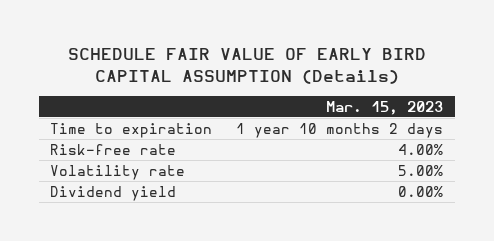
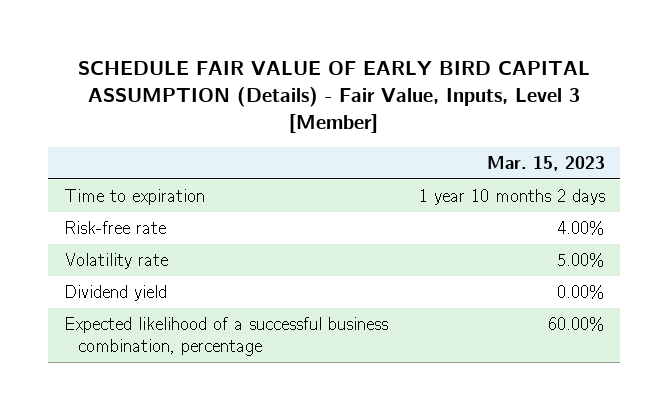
- SCHEDULE FAIR VALUE OF EARLY BIRD CAPITAL ASSUMPTION (Details)
+ SCHEDULE FAIR VALUE OF EARLY BIRD CAPITAL ASSUMPTION (Details) - Fair Value, Inputs, Level 3 [Member]
+ Expected likelihood of a successful business combination, percentage | 60.00%

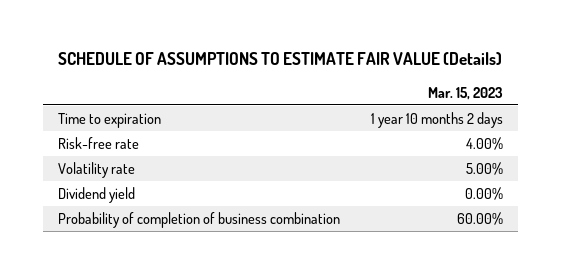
- SCHEDULE FAIR VALUE OF EARLY BIRD CAPITAL ASSUMPTION (Details) - Fair Value, Inputs, Level 3 [Member]
+ SCHEDULE OF ASSUMPTIONS TO ESTIMATE FAIR VALUE (Details)
- Expected likelihood of a successful business combination, percentage | 60.00%
+ Probability of completion of business combination | 60.00%

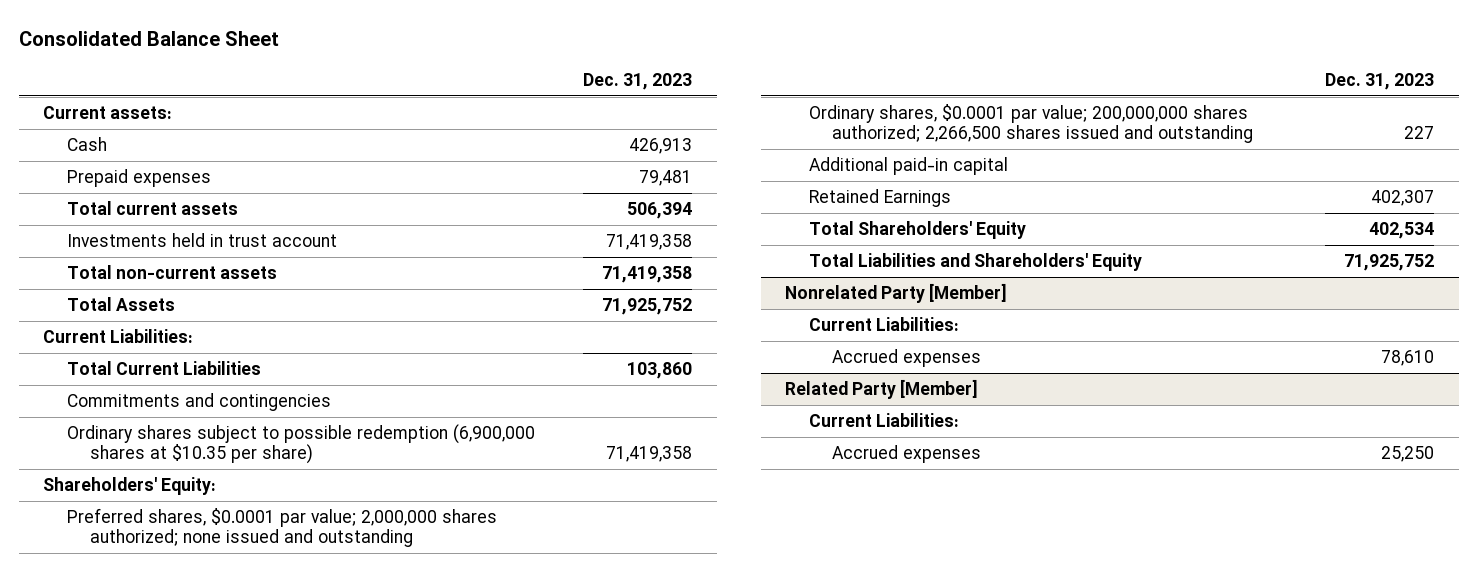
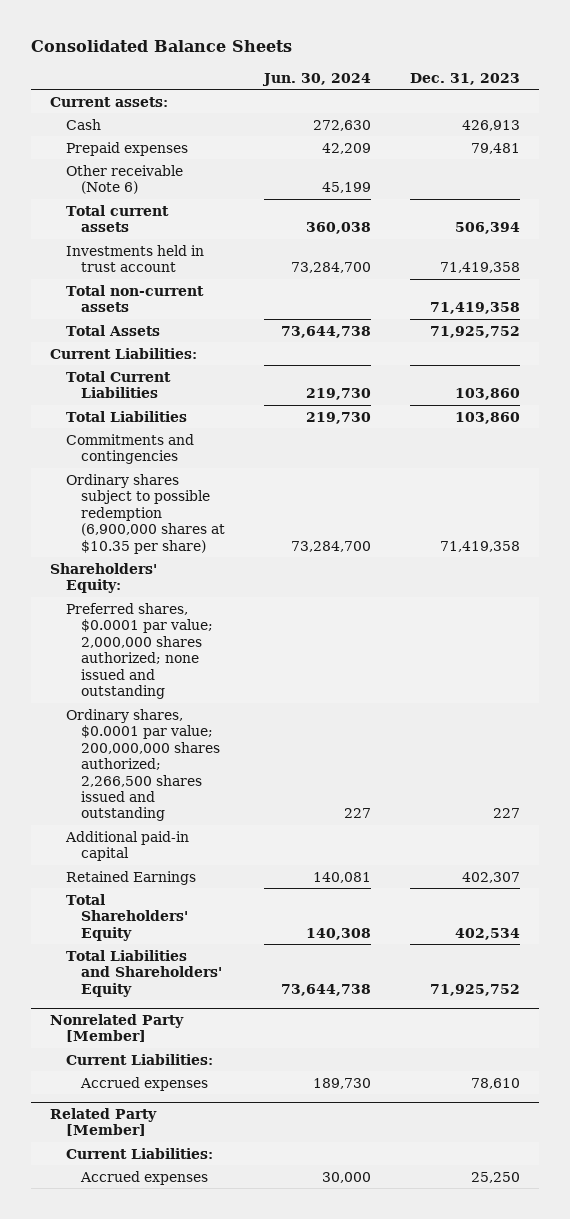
- Consolidated Balance Sheet
+ Consolidated Balance Sheets
- | Dec. 31, 2023
+ | Jun. 30, 2024 | Dec. 31, 2023
+ Other receivable (Note 6) | 45,199 |
+ Total Liabilities | 219,730 | 103,860

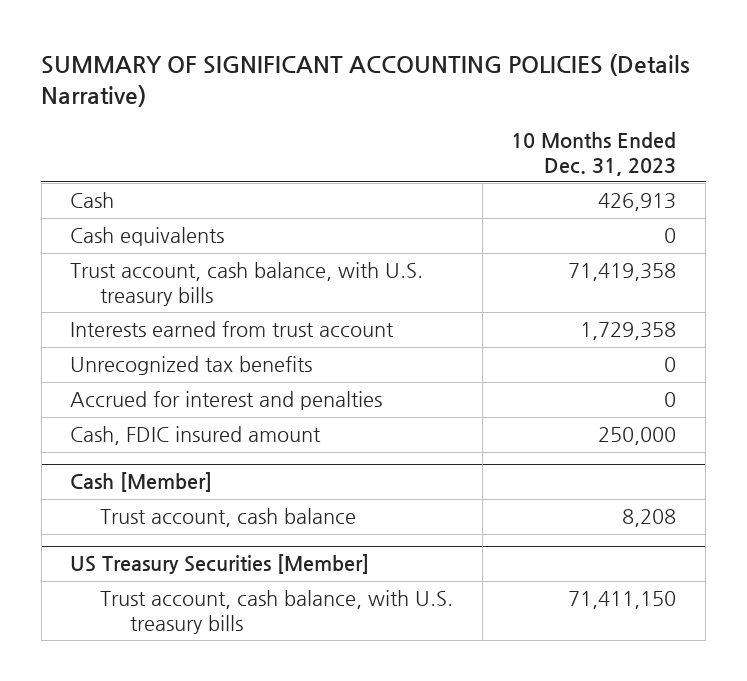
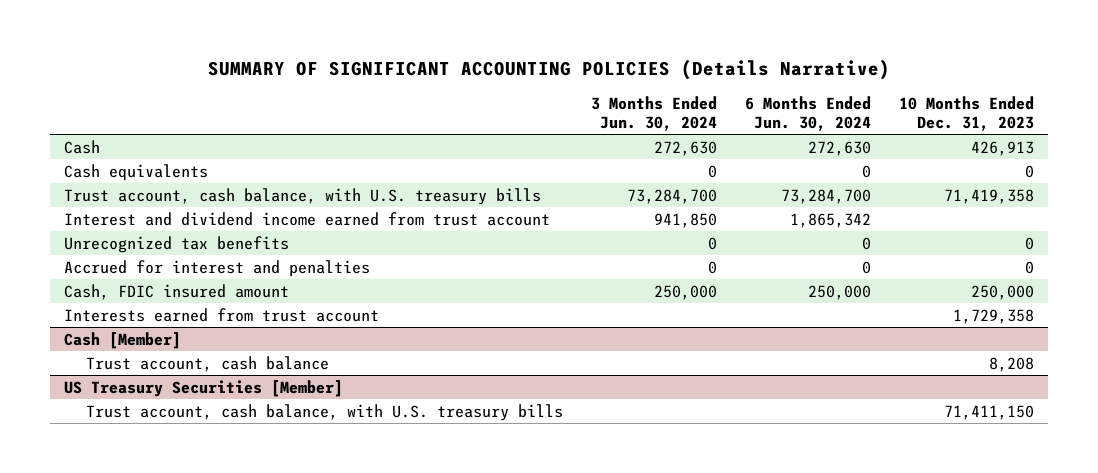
- | 10 Months Ended Dec. 31, 2023
+ | 3 Months Ended Jun. 30, 2024 | 6 Months Ended Jun. 30, 2024 | 10 Months Ended Dec. 31, 2023
+ Interest and dividend income earned from trust account | 941,850 | 1,865,342 |
moved down: Interests earned from trust account | | | 1,729,358

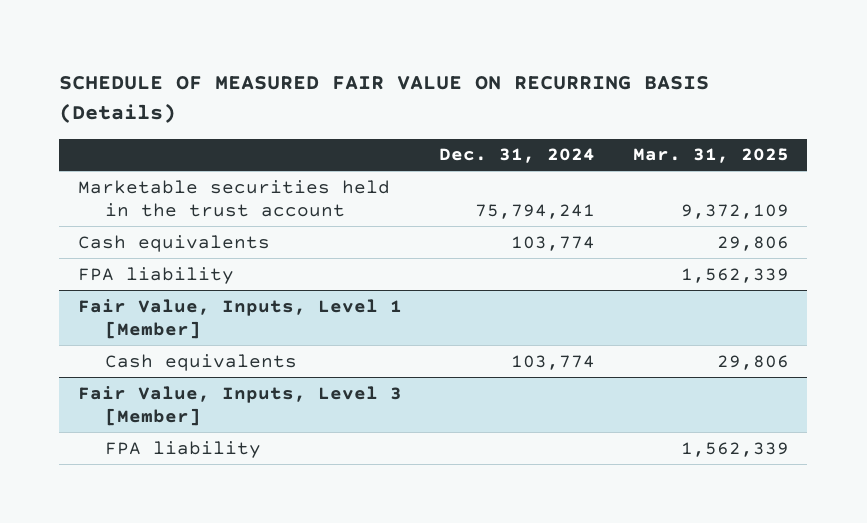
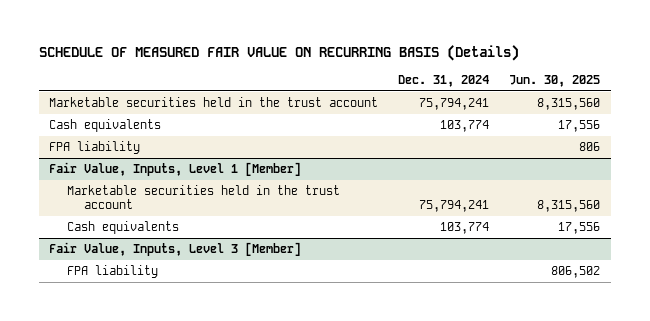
- | Dec. 31, 2024 | Mar. 31, 2025
+ | Dec. 31, 2024 | Jun. 30, 2025
@ Fair Value, Inputs, Level 1 [Member]
+ Marketable securities held in the trust account | 75,794,241 | 8,315,560

